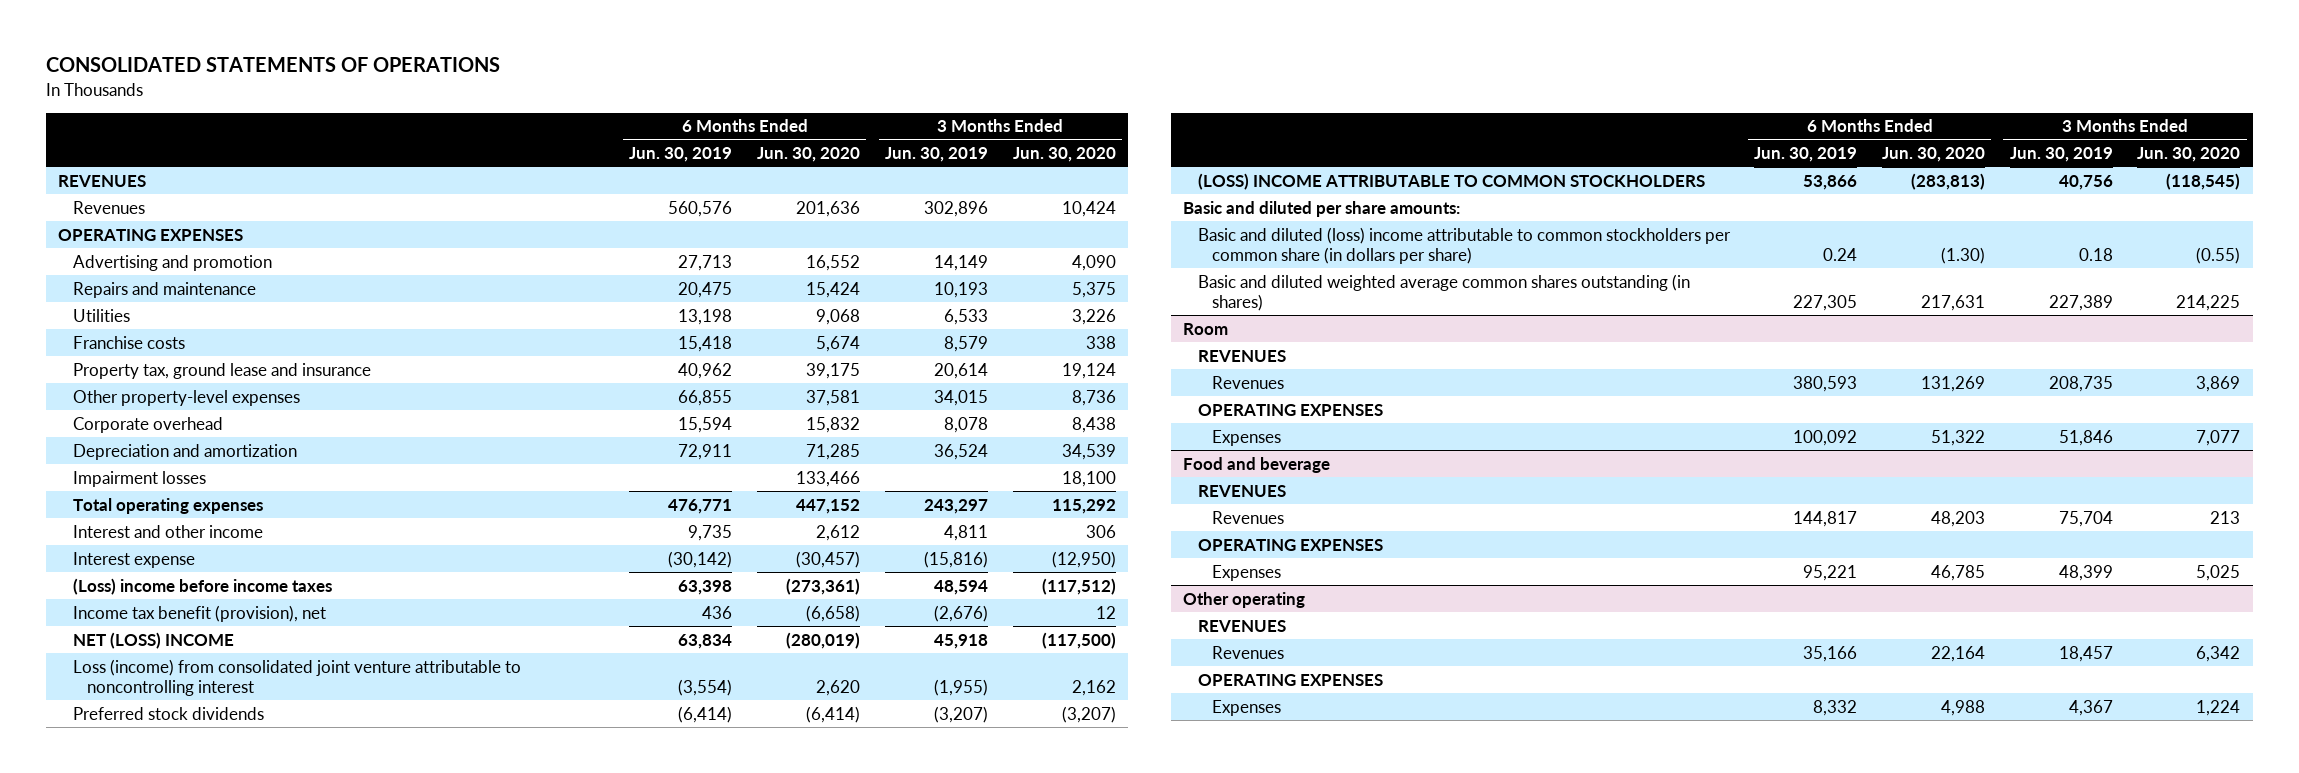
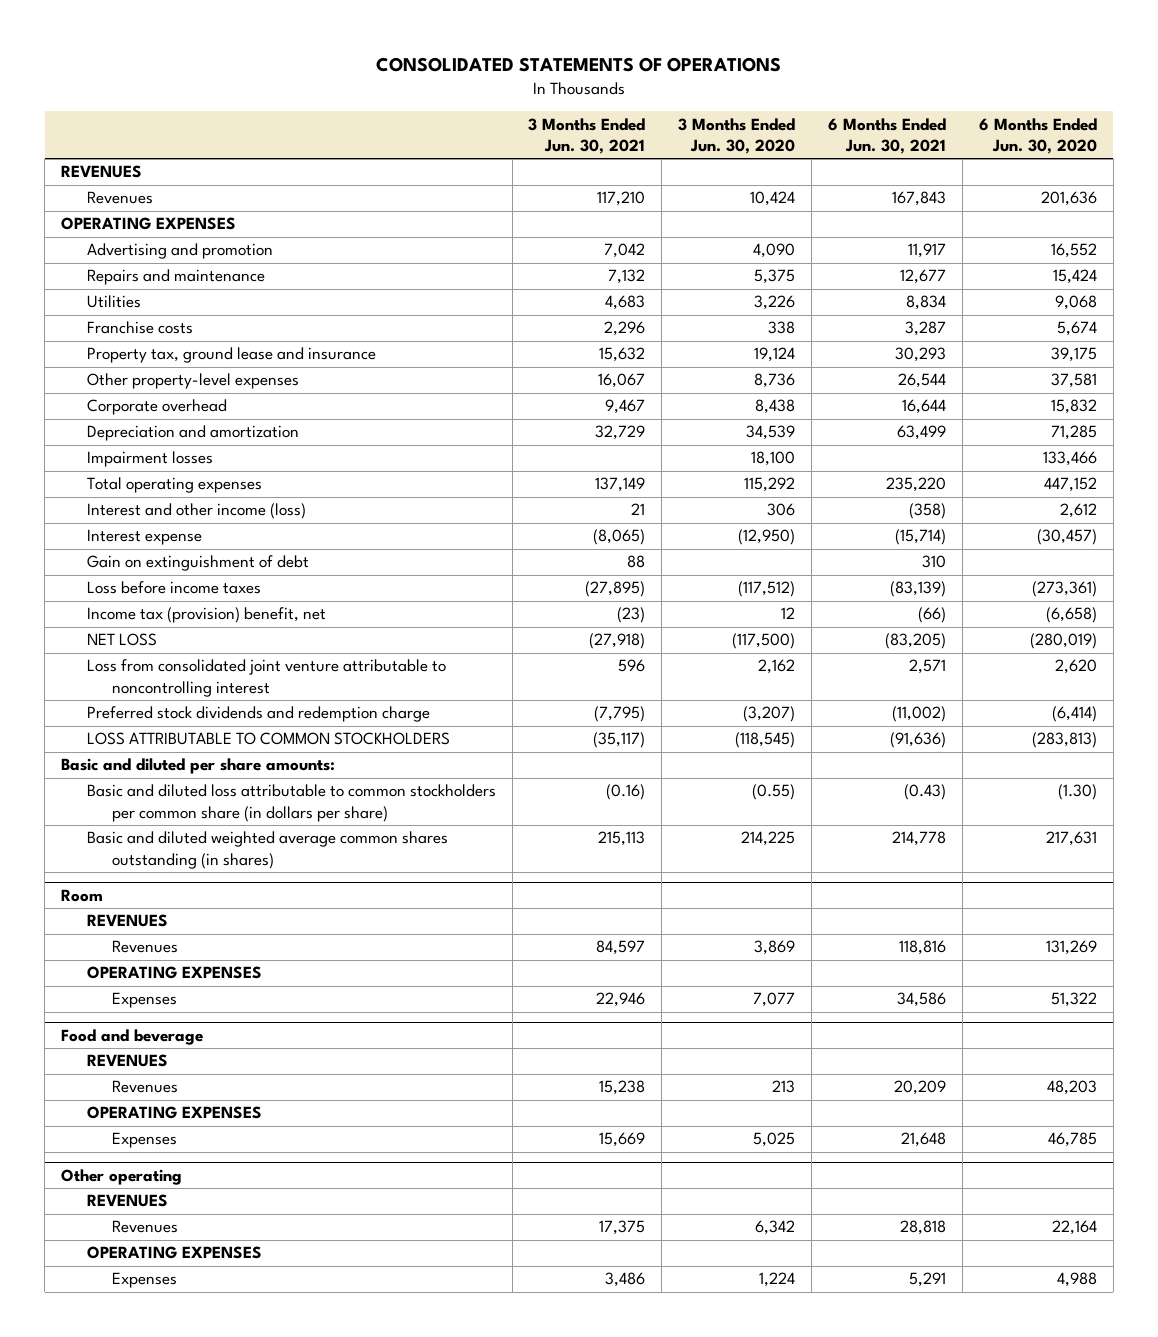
- | 6 Months Ended Jun. 30, 2019 | 6 Months Ended Jun. 30, 2020 | 3 Months Ended Jun. 30, 2019 | 3 Months Ended Jun. 30, 2020
+ | 3 Months Ended Jun. 30, 2021 | 3 Months Ended Jun. 30, 2020 | 6 Months Ended Jun. 30, 2021 | 6 Months Ended Jun. 30, 2020
- Interest and other income | 9,735 | 2,612 | 4,811 | 306
+ Interest and other income (loss) | 21 | 306 | (358) | 2,612
- (Loss) income before income taxes | 63,398 | (273,361) | 48,594 | (117,512)
- Income tax benefit (provision), net | 436 | (6,658) | (2,676) | 12
- NET (LOSS) INCOME | 63,834 | (280,019) | 45,918 | (117,500)
- Loss (income) from consolidated joint venture attributable to noncontrolling interest | (3,554) | 2,620 | (1,955) | 2,162
- Preferred stock dividends | (6,414) | (6,414) | (3,207) | (3,207)
- (LOSS) INCOME ATTRIBUTABLE TO COMMON STOCKHOLDERS | 53,866 | (283,813) | 40,756 | (118,545)
+ Gain on extinguishment of debt | 88 | | 310 |
+ Loss before income taxes | (27,895) | (117,512) | (83,139) | (273,361)
+ Income tax (provision) benefit, net | (23) | 12 | (66) | (6,658)
+ NET LOSS | (27,918) | (117,500) | (83,205) | (280,019)
+ Loss from consolidated joint venture attributable to noncontrolling interest | 596 | 2,162 | 2,571 | 2,620
+ Preferred stock dividends and redemption charge | (7,795) | (3,207) | (11,002) | (6,414)
+ LOSS ATTRIBUTABLE TO COMMON STOCKHOLDERS | (35,117) | (118,545) | (91,636) | (283,813)
- Basic and diluted (loss) income attributable to common stockholders per common share (in dollars per share) | 0.24 | (1.30) | 0.18 | (0.55)
+ Basic and diluted loss attributable to common stockholders per common share (in dollars per share) | (0.16) | (0.55) | (0.43) | (1.30)

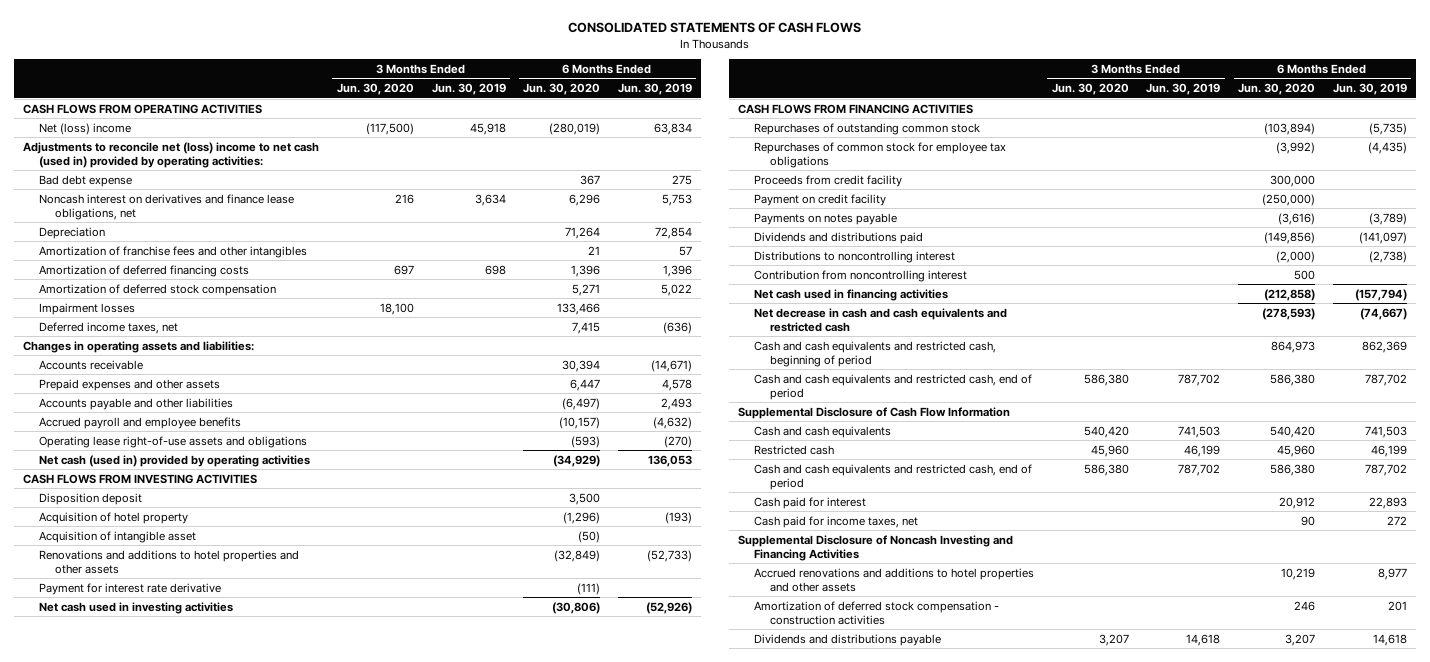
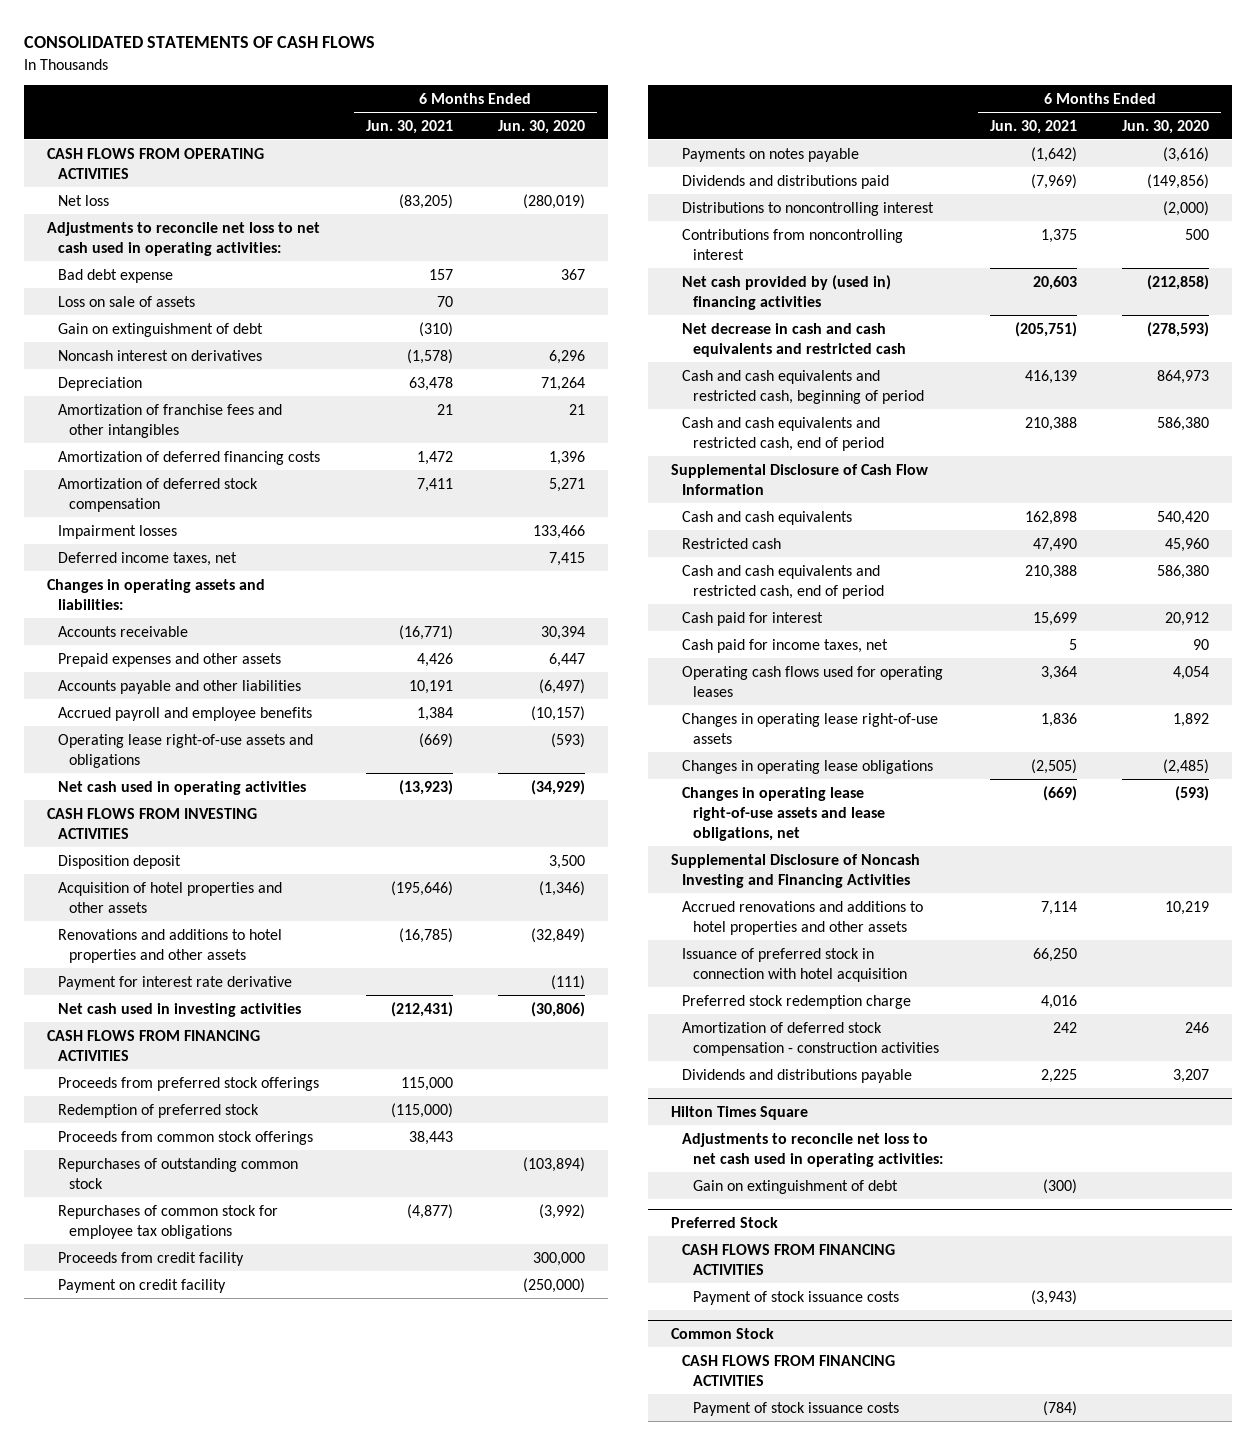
- | 3 Months Ended Jun. 30, 2020 | 3 Months Ended Jun. 30, 2019 | 6 Months Ended Jun. 30, 2020 | 6 Months Ended Jun. 30, 2019
+ | 6 Months Ended Jun. 30, 2021 | 6 Months Ended Jun. 30, 2020
- Net (loss) income | (117,500) | 45,918 | (280,019) | 63,834
- Adjustments to reconcile net (loss) income to net cash (used in) provided by operating activities:
+ Net loss | (83,205) | (280,019)
+ Adjustments to reconcile net loss to net cash used in operating activities:
- Noncash interest on derivatives and finance lease obligations, net | 216 | 3,634 | 6,296 | 5,753
+ Loss on sale of assets | 70 |
+ Gain on extinguishment of debt | (310) |
+ Noncash interest on derivatives | (1,578) | 6,296
- Net cash (used in) provided by operating activities | | | (34,929) | 136,053
+ Net cash used in operating activities | (13,923) | (34,929)
- Acquisition of hotel property | | | (1,296) | (193)
- Acquisition of intangible asset | | | (50) |
+ Acquisition of hotel properties and other assets | (195,646) | (1,346)
+ Proceeds from preferred stock offerings | 115,000 |
+ Redemption of preferred stock | (115,000) |
+ Proceeds from common stock offerings | 38,443 |
- Contribution from noncontrolling interest | | | 500 |
- Net cash used in financing activities | | | (212,858) | (157,794)
+ Contributions from noncontrolling interest | 1,375 | 500
+ Net cash provided by (used in) financing activities | 20,603 | (212,858)
+ Operating cash flows used for operating leases | 3,364 | 4,054
+ Changes in operating lease right-of-use assets | 1,836 | 1,892
+ Changes in operating lease obligations | (2,505) | (2,485)
+ Changes in operating lease right-of-use assets and lease obligations, net | (669) | (593)
+ Issuance of preferred stock in connection with hotel acquisition | 66,250 |
+ Preferred stock redemption charge | 4,016 |
+ Hilton Times Square
+ Adjustments to reconcile net loss to net cash used in operating activities:
+ Gain on extinguishment of debt | (300) |
+ Preferred Stock
+ CASH FLOWS FROM FINANCING ACTIVITIES
+ Payment of stock issuance costs | (3,943) |
+ Common Stock
+ CASH FLOWS FROM FINANCING ACTIVITIES
+ Payment of stock issuance costs | (784) |

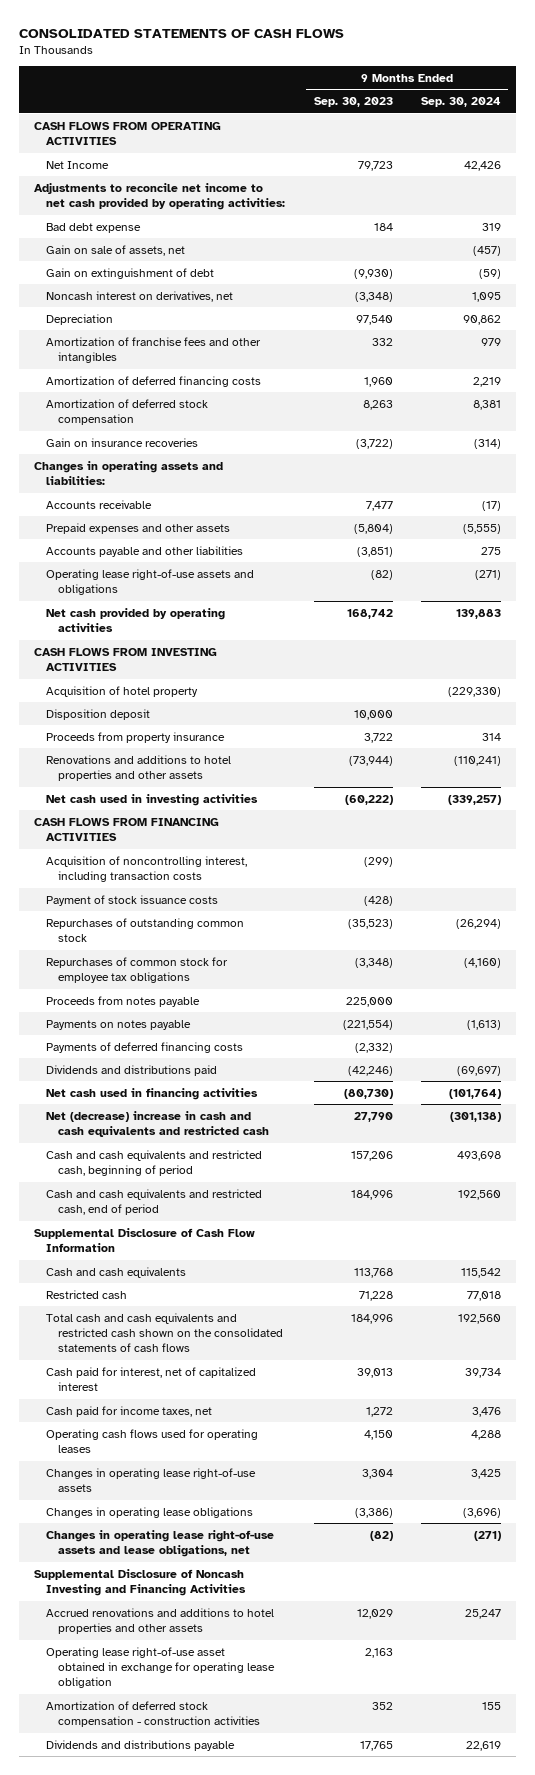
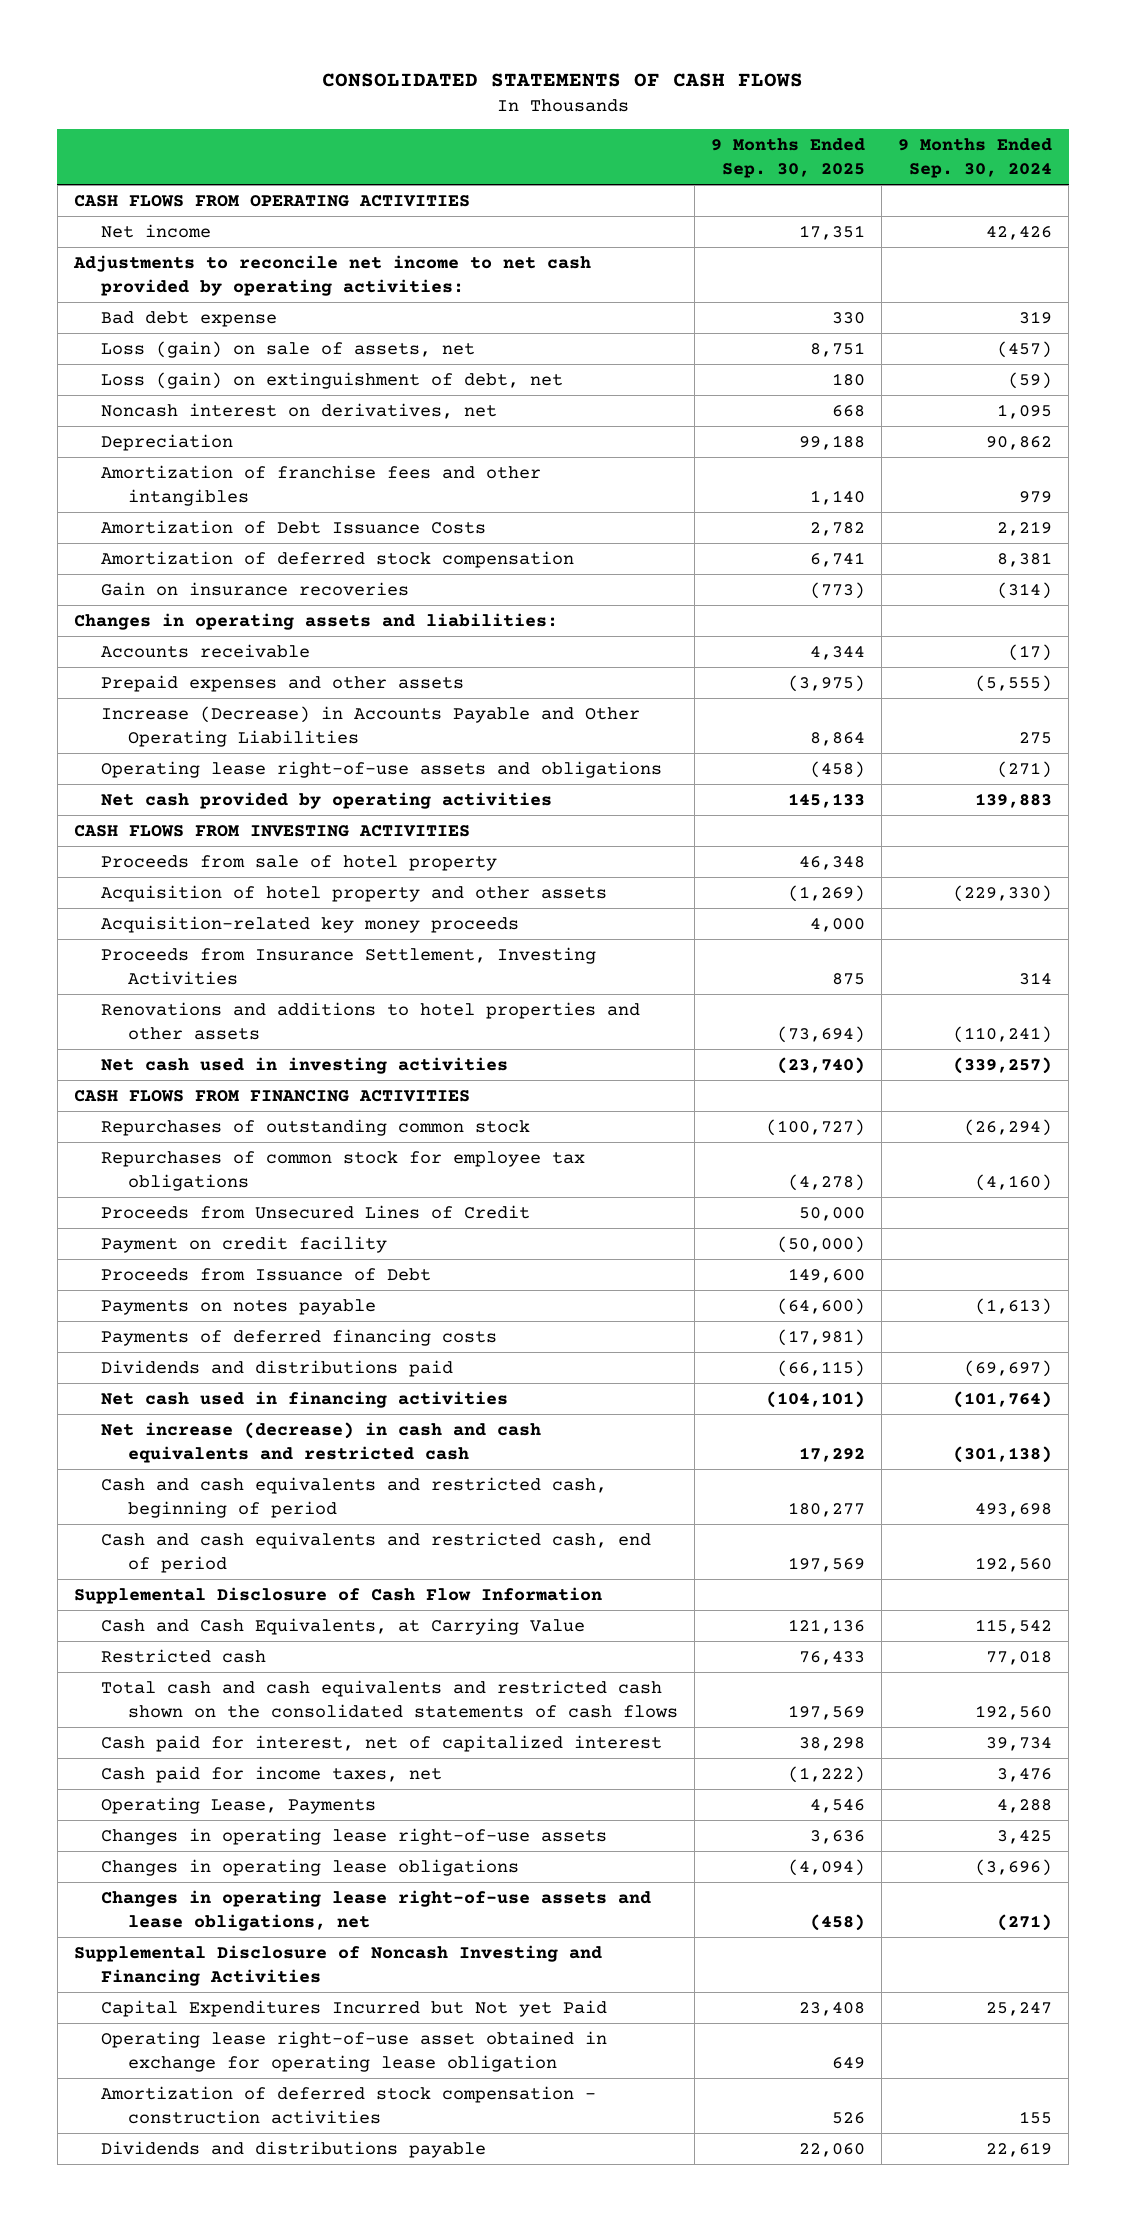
- | 9 Months Ended Sep. 30, 2023 | 9 Months Ended Sep. 30, 2024
+ | 9 Months Ended Sep. 30, 2025 | 9 Months Ended Sep. 30, 2024
- Net Income | 79,723 | 42,426
+ Net income | 17,351 | 42,426
- Gain on sale of assets, net | | (457)
- Gain on extinguishment of debt | (9,930) | (59)
+ Loss (gain) on sale of assets, net | 8,751 | (457)
+ Loss (gain) on extinguishment of debt, net | 180 | (59)
- Amortization of deferred financing costs | 1,960 | 2,219
+ Amortization of Debt Issuance Costs | 2,782 | 2,219
- Accounts payable and other liabilities | (3,851) | 275
+ Increase (Decrease) in Accounts Payable and Other Operating Liabilities | 8,864 | 275
- Acquisition of hotel property | | (229,330)
- Disposition deposit | 10,000 |
- Proceeds from property insurance | 3,722 | 314
+ Proceeds from sale of hotel property | 46,348 |
+ Acquisition of hotel property and other assets | (1,269) | (229,330)
+ Acquisition-related key money proceeds | 4,000 |
+ Proceeds from Insurance Settlement, Investing Activities | 875 | 314
- Acquisition of noncontrolling interest, including transaction costs | (299) |
- Payment of stock issuance costs | (428) |
- Proceeds from notes payable | 225,000 |
+ Proceeds from Unsecured Lines of Credit | 50,000 |
+ Payment on credit facility | (50,000) |
+ Proceeds from Issuance of Debt | 149,600 |
- Net (decrease) increase in cash and cash equivalents and restricted cash | 27,790 | (301,138)
+ Net increase (decrease) in cash and cash equivalents and restricted cash | 17,292 | (301,138)
- Cash and cash equivalents | 113,768 | 115,542
+ Cash and Cash Equivalents, at Carrying Value | 121,136 | 115,542
- Operating cash flows used for operating leases | 4,150 | 4,288
+ Operating Lease, Payments | 4,546 | 4,288
- Accrued renovations and additions to hotel properties and other assets | 12,029 | 25,247
+ Capital Expenditures Incurred but Not yet Paid | 23,408 | 25,247

